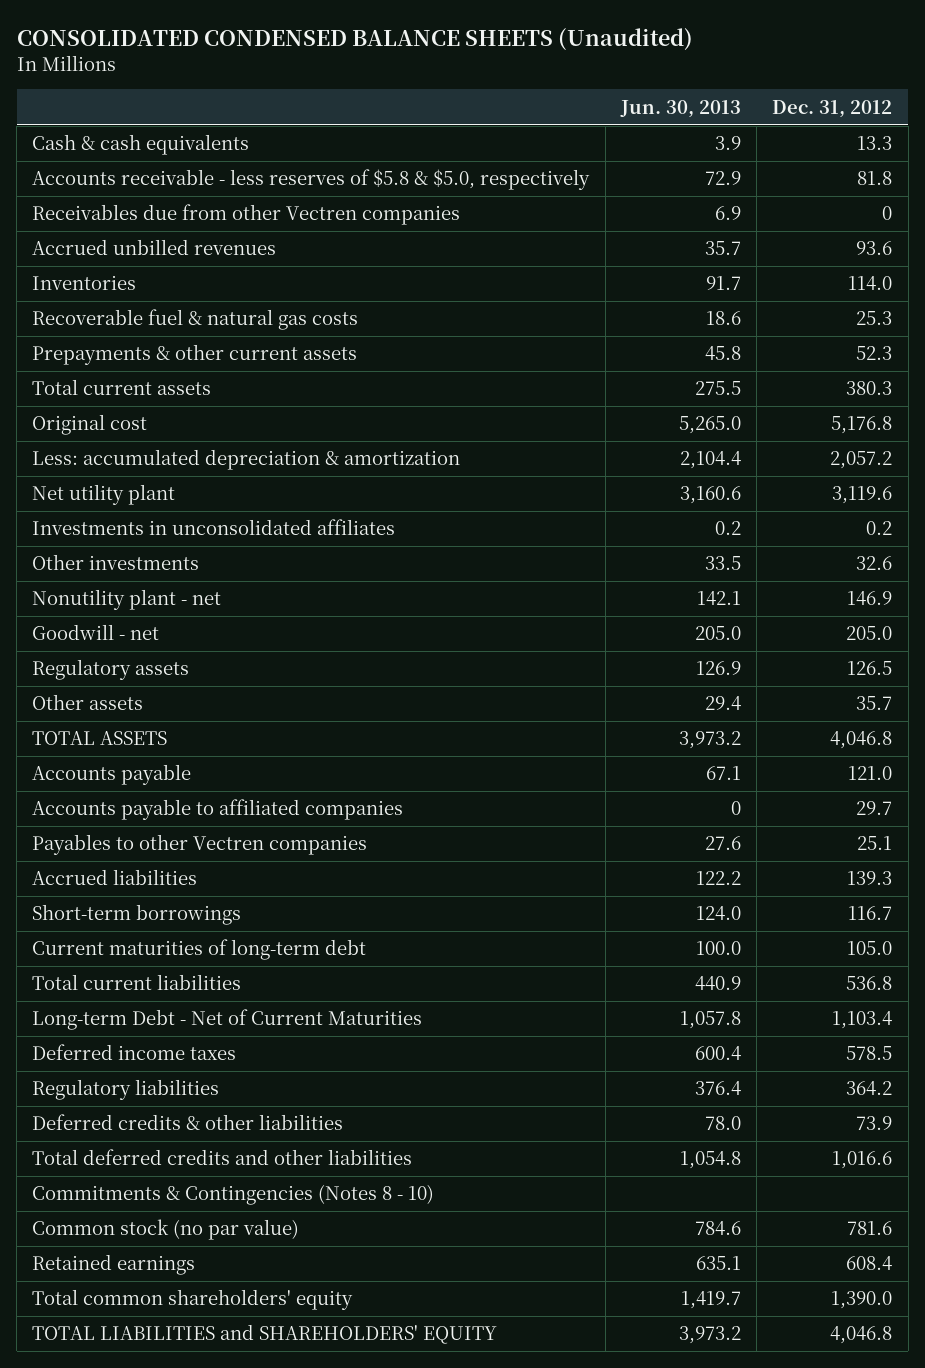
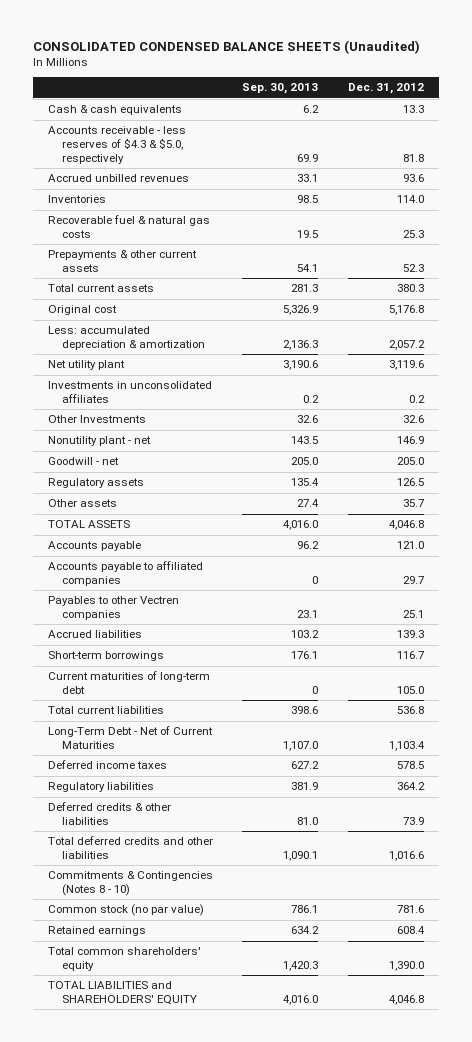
- | Jun. 30, 2013 | Dec. 31, 2012
+ | Sep. 30, 2013 | Dec. 31, 2012
- Accounts receivable - less reserves of $5.8 & $5.0, respectively | 72.9 | 81.8
- Receivables due from other Vectren companies | 6.9 | 0
+ Accounts receivable - less reserves of $4.3 & $5.0, respectively | 69.9 | 81.8
- Other investments | 33.5 | 32.6
+ Other Investments | 32.6 | 32.6
- Long-term Debt - Net of Current Maturities | 1,057.8 | 1,103.4
+ Long-Term Debt - Net of Current Maturities | 1,107.0 | 1,103.4

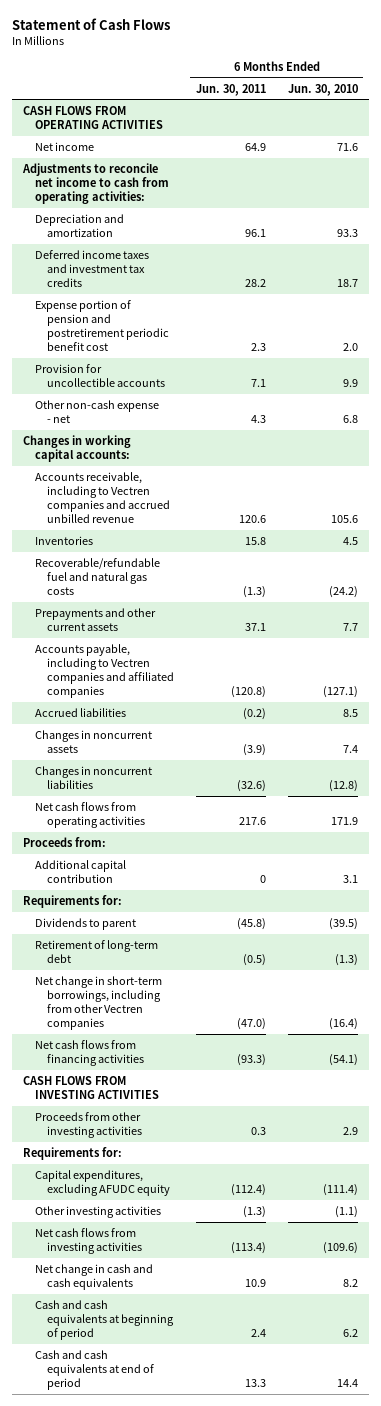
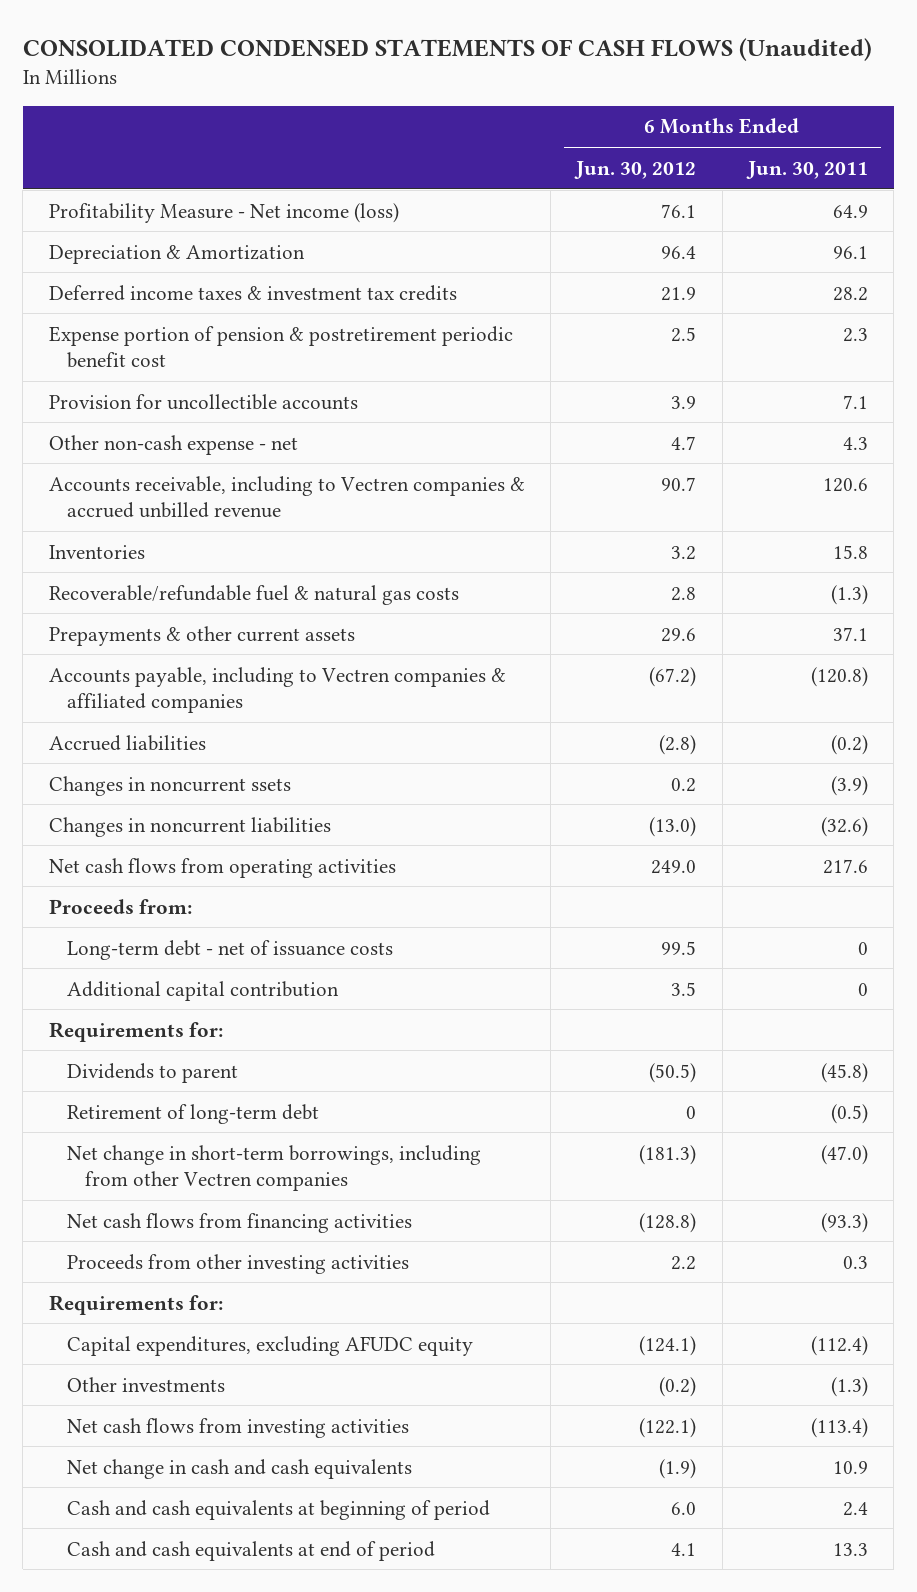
- Statement of Cash Flows
+ CONSOLIDATED CONDENSED STATEMENTS OF CASH FLOWS (Unaudited)
- | 6 Months Ended Jun. 30, 2011 | 6 Months Ended Jun. 30, 2010
+ | 6 Months Ended Jun. 30, 2012 | 6 Months Ended Jun. 30, 2011
- CASH FLOWS FROM OPERATING ACTIVITIES
- Net income | 64.9 | 71.6
- Adjustments to reconcile net income to cash from operating activities:
- Depreciation and amortization | 96.1 | 93.3
- Deferred income taxes and investment tax credits | 28.2 | 18.7
- Expense portion of pension and postretirement periodic benefit cost | 2.3 | 2.0
+ Profitability Measure - Net income (loss) | 76.1 | 64.9
+ Depreciation & Amortization | 96.4 | 96.1
+ Deferred income taxes & investment tax credits | 21.9 | 28.2
+ Expense portion of pension & postretirement periodic benefit cost | 2.5 | 2.3
- Changes in working capital accounts:
- Accounts receivable, including to Vectren companies and accrued unbilled revenue | 120.6 | 105.6
+ Accounts receivable, including to Vectren companies & accrued unbilled revenue | 90.7 | 120.6
- Recoverable/refundable fuel and natural gas costs | (1.3) | (24.2)
- Prepayments and other current assets | 37.1 | 7.7
- Accounts payable, including to Vectren companies and affiliated companies | (120.8) | (127.1)
+ Recoverable/refundable fuel & natural gas costs | 2.8 | (1.3)
+ Prepayments & other current assets | 29.6 | 37.1
+ Accounts payable, including to Vectren companies & affiliated companies | (67.2) | (120.8)
- Changes in noncurrent assets | (3.9) | 7.4
+ Changes in noncurrent ssets | 0.2 | (3.9)
+ Long-term debt - net of issuance costs | 99.5 | 0
- CASH FLOWS FROM INVESTING ACTIVITIES
- Other investing activities | (1.3) | (1.1)
+ Other investments | (0.2) | (1.3)

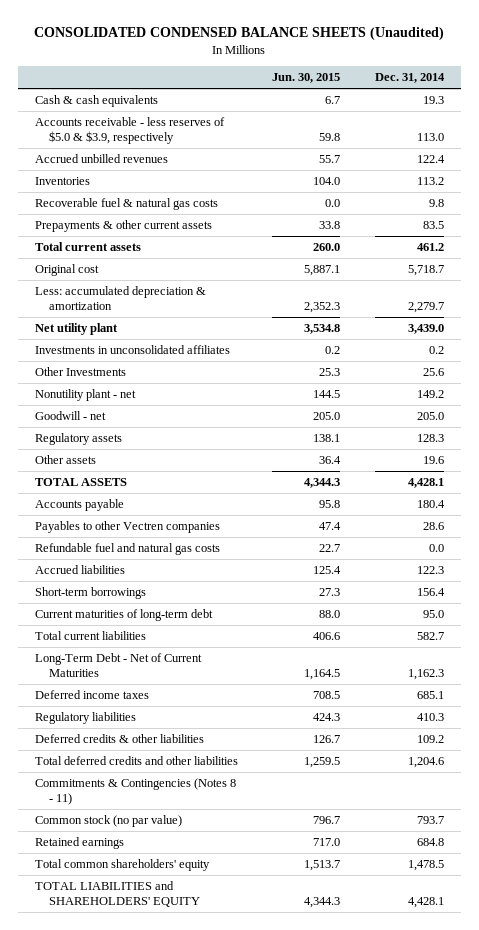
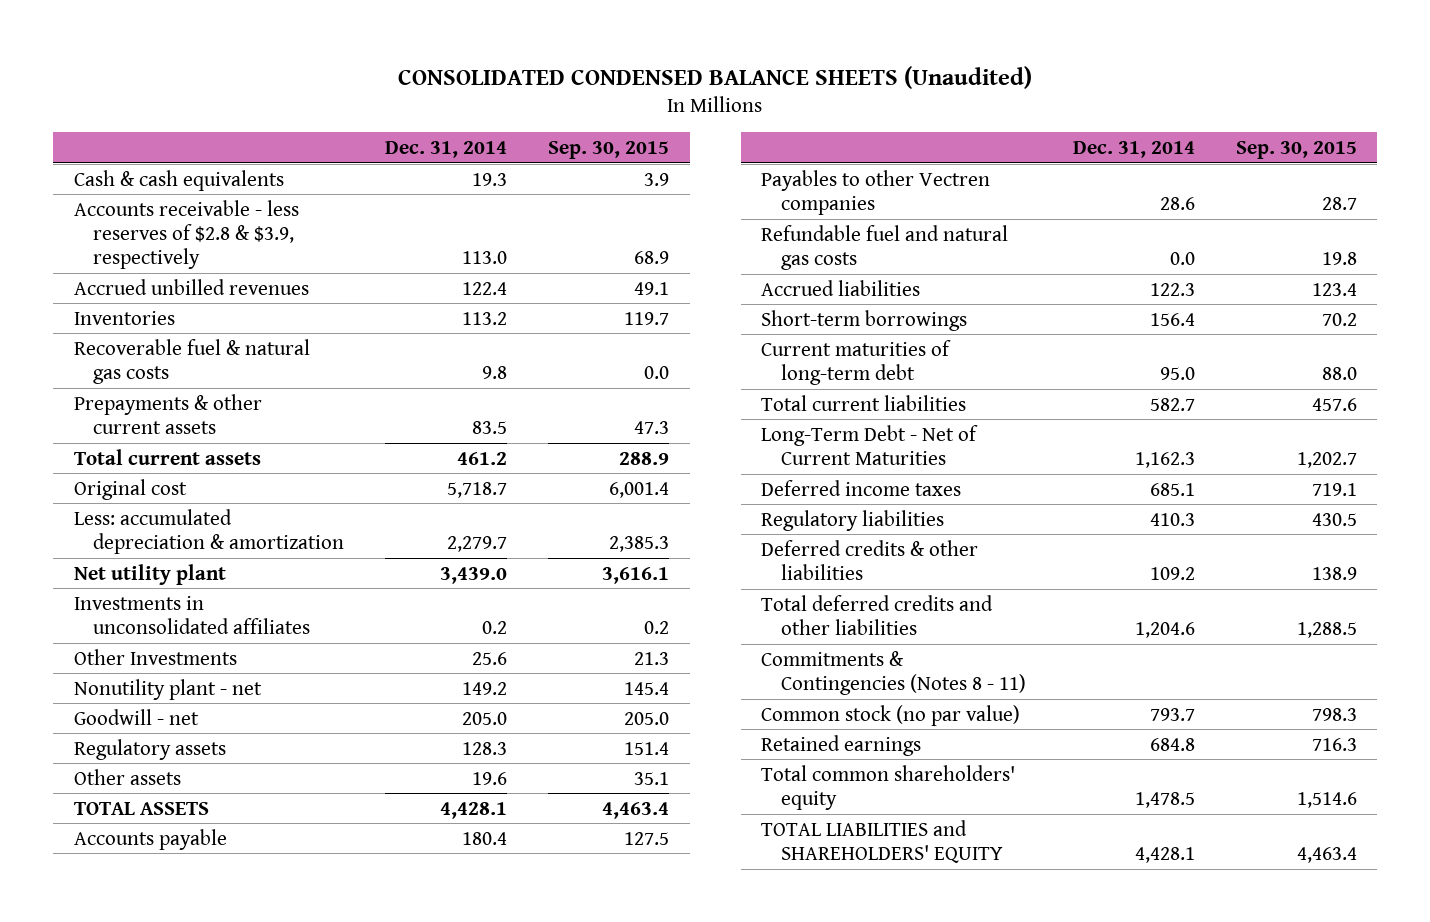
- | Jun. 30, 2015 | Dec. 31, 2014
+ | Dec. 31, 2014 | Sep. 30, 2015
- Accounts receivable - less reserves of $5.0 & $3.9, respectively | 59.8 | 113.0
+ Accounts receivable - less reserves of $2.8 & $3.9, respectively | 113.0 | 68.9

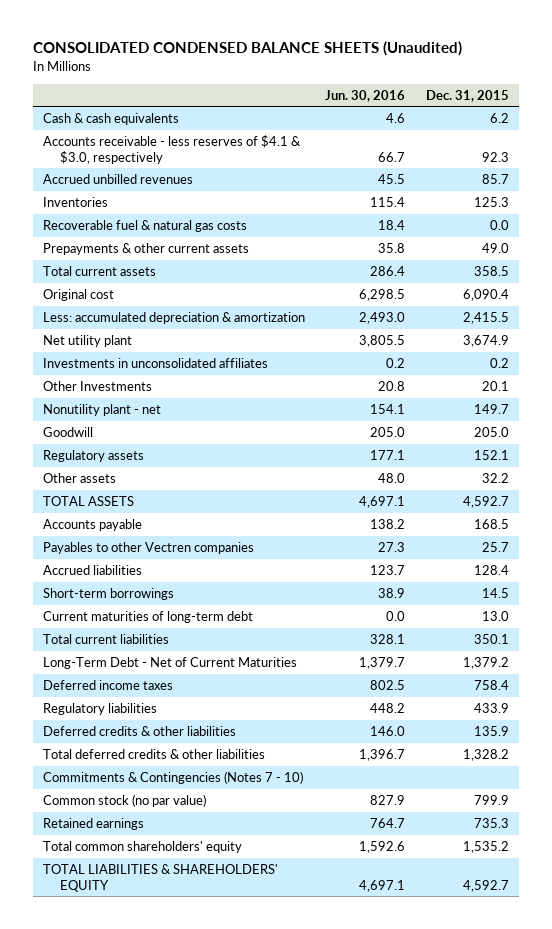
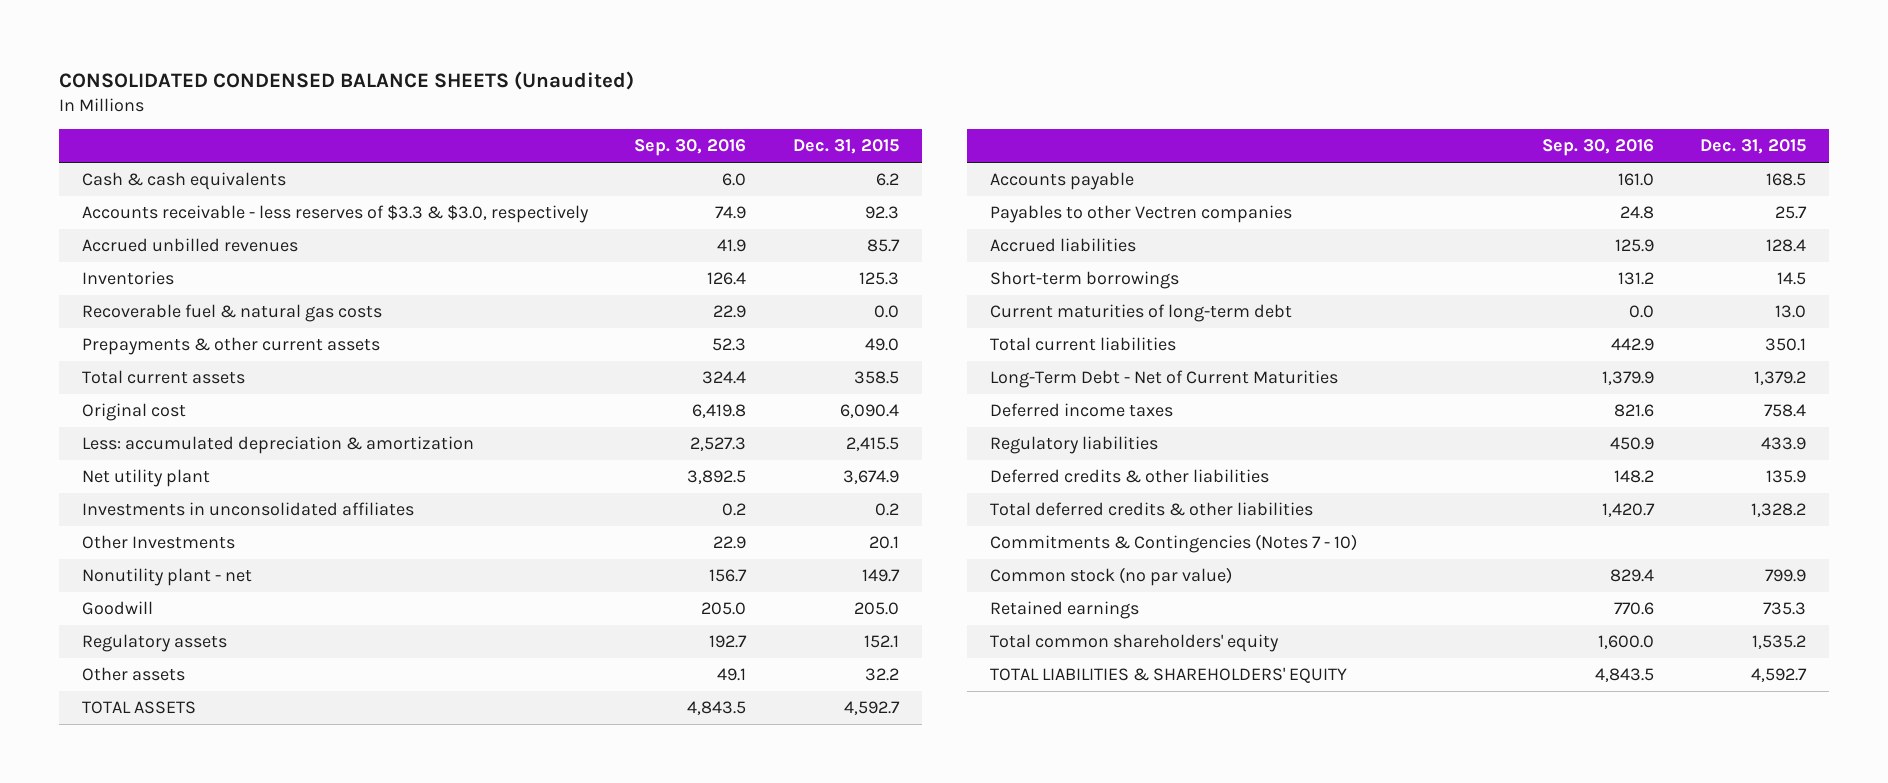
- | Jun. 30, 2016 | Dec. 31, 2015
+ | Sep. 30, 2016 | Dec. 31, 2015
- Accounts receivable - less reserves of $4.1 & $3.0, respectively | 66.7 | 92.3
+ Accounts receivable - less reserves of $3.3 & $3.0, respectively | 74.9 | 92.3

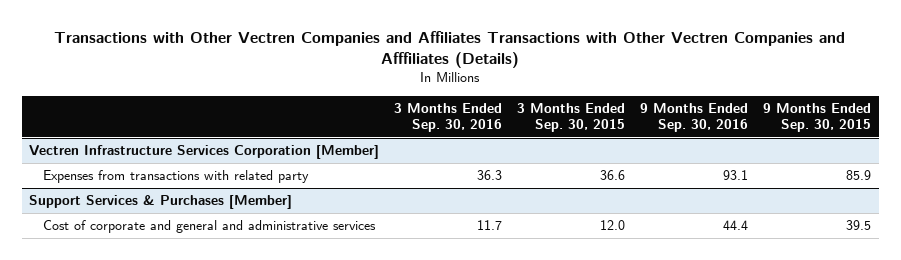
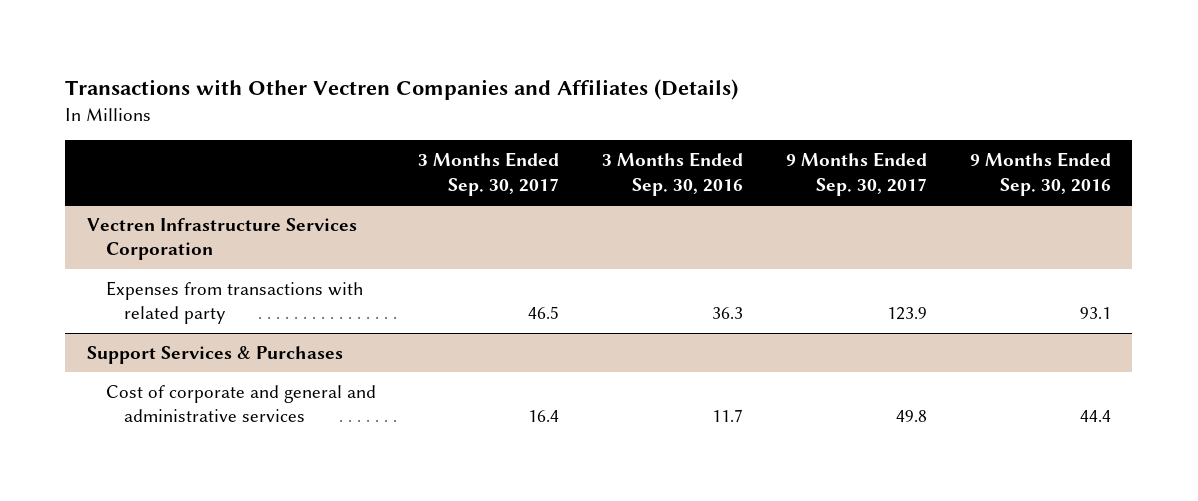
- Transactions with Other Vectren Companies and Affiliates Transactions with Other Vectren Companies and Afffiliates (Details)
+ Transactions with Other Vectren Companies and Affiliates (Details)
- | 3 Months Ended Sep. 30, 2016 | 3 Months Ended Sep. 30, 2015 | 9 Months Ended Sep. 30, 2016 | 9 Months Ended Sep. 30, 2015
+ | 3 Months Ended Sep. 30, 2017 | 3 Months Ended Sep. 30, 2016 | 9 Months Ended Sep. 30, 2017 | 9 Months Ended Sep. 30, 2016
- Vectren Infrastructure Services Corporation [Member]
+ Vectren Infrastructure Services Corporation
- Support Services & Purchases [Member]
+ Support Services & Purchases

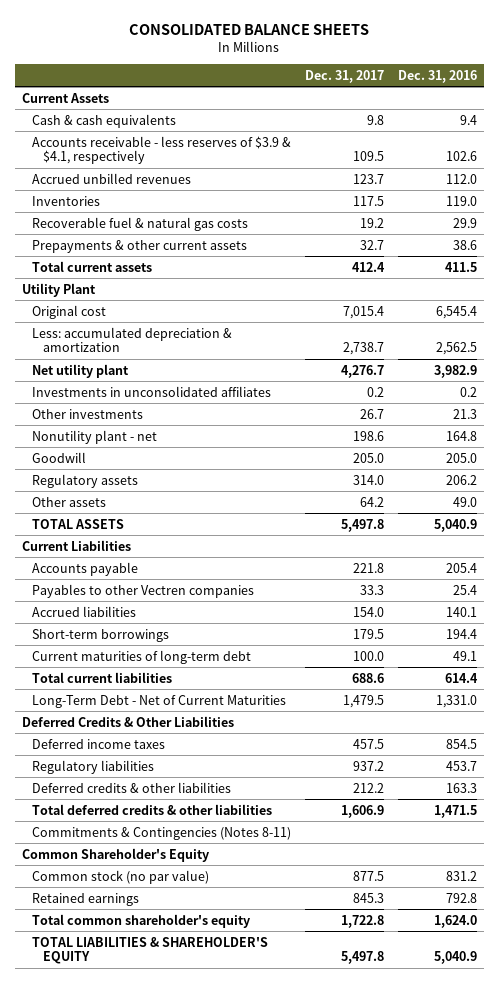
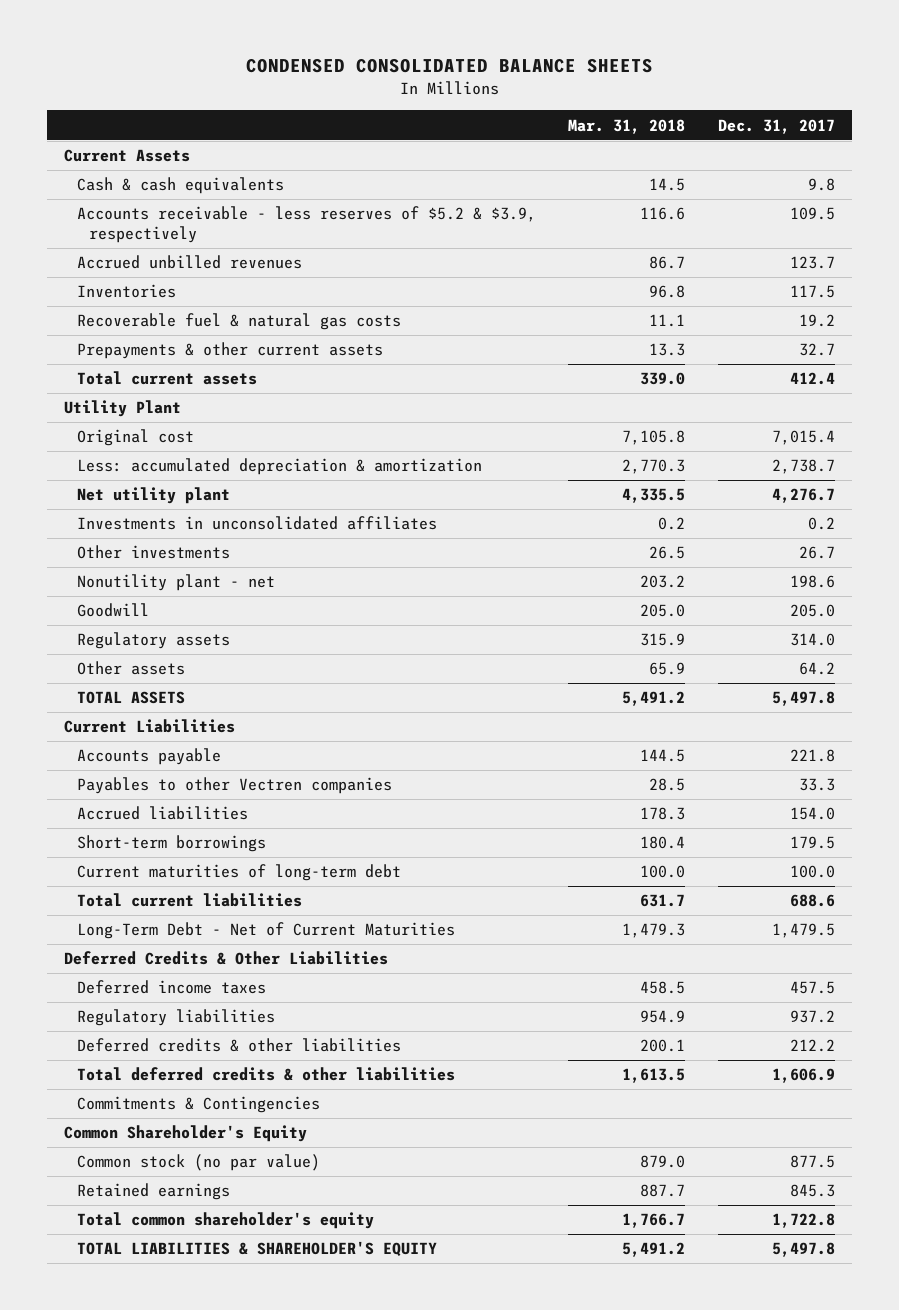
- CONSOLIDATED BALANCE SHEETS
+ CONDENSED CONSOLIDATED BALANCE SHEETS
- | Dec. 31, 2017 | Dec. 31, 2016
+ | Mar. 31, 2018 | Dec. 31, 2017
- Accounts receivable - less reserves of $3.9 & $4.1, respectively | 109.5 | 102.6
+ Accounts receivable - less reserves of $5.2 & $3.9, respectively | 116.6 | 109.5
- Commitments & Contingencies (Notes 8-11)
+ Commitments & Contingencies

